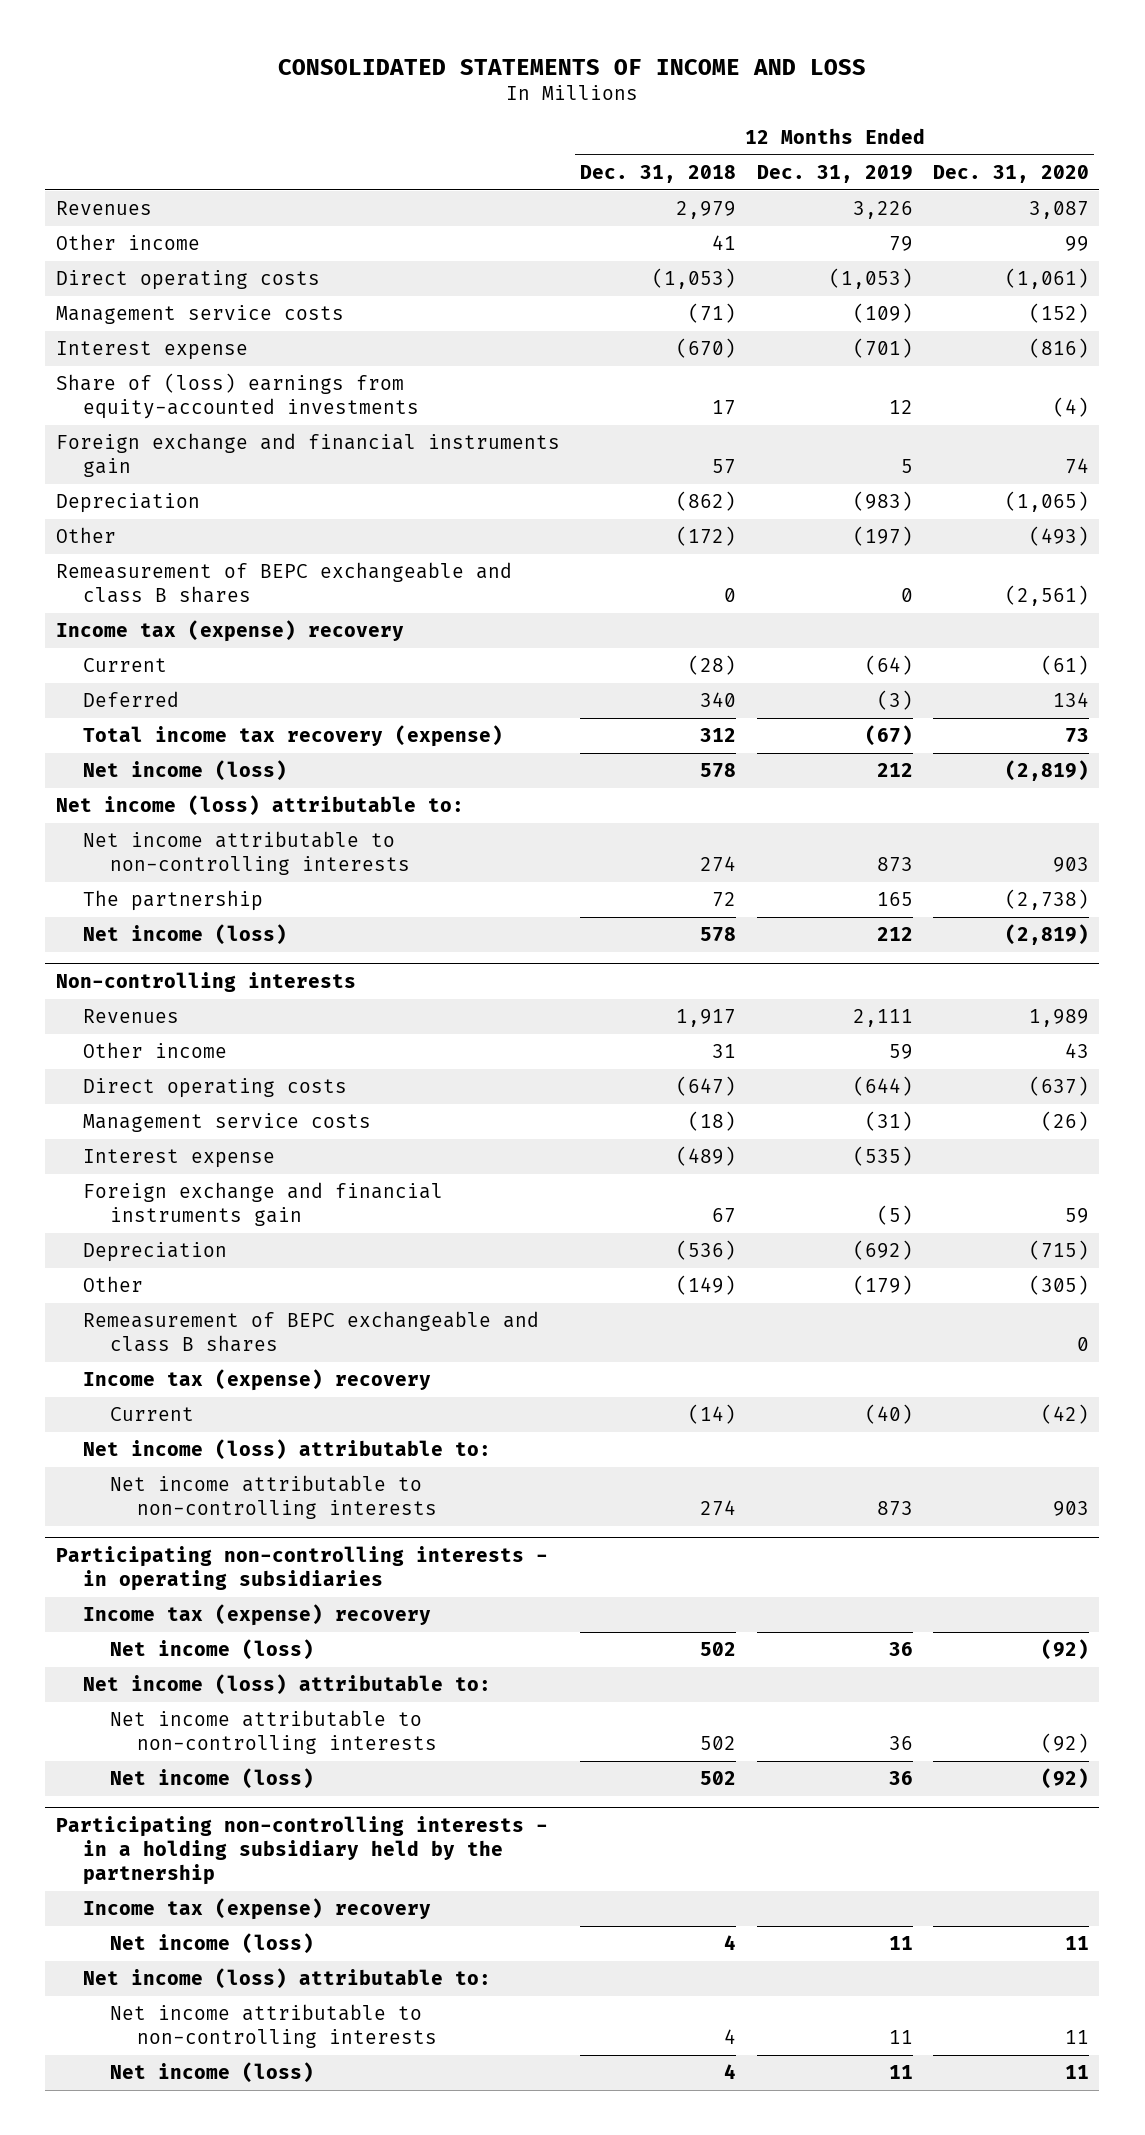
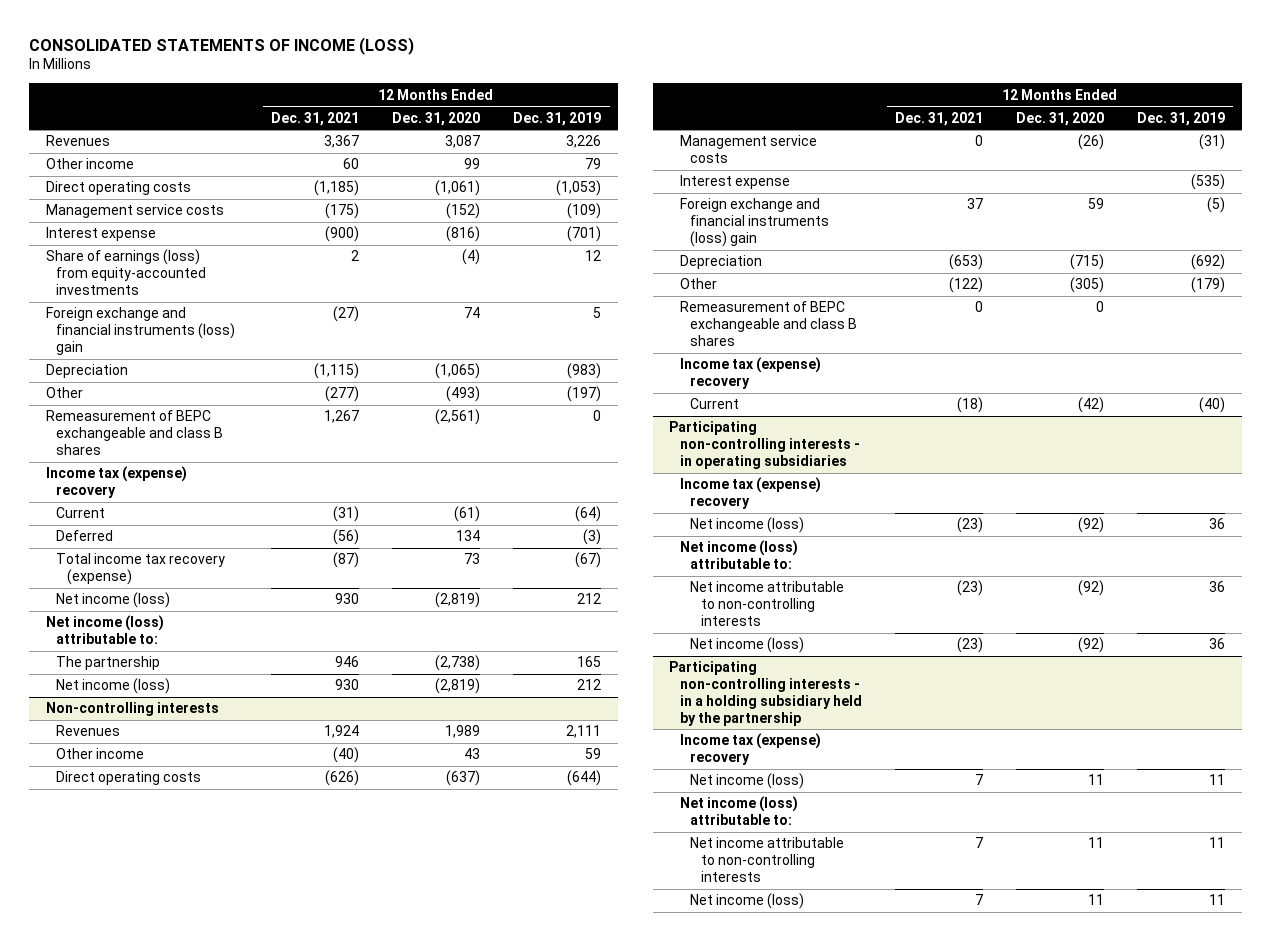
- CONSOLIDATED STATEMENTS OF INCOME AND LOSS
+ CONSOLIDATED STATEMENTS OF INCOME (LOSS)
- | 12 Months Ended Dec. 31, 2018 | 12 Months Ended Dec. 31, 2019 | 12 Months Ended Dec. 31, 2020
+ | 12 Months Ended Dec. 31, 2021 | 12 Months Ended Dec. 31, 2020 | 12 Months Ended Dec. 31, 2019
- Share of (loss) earnings from equity-accounted investments | 17 | 12 | (4)
- Foreign exchange and financial instruments gain | 57 | 5 | 74
+ Share of earnings (loss) from equity-accounted investments | 2 | (4) | 12
+ Foreign exchange and financial instruments (loss) gain | (27) | 74 | 5
- Net income attributable to non-controlling interests | 274 | 873 | 903
@ Non-controlling interests
- Foreign exchange and financial instruments gain | 67 | (5) | 59
+ Foreign exchange and financial instruments (loss) gain | 37 | 59 | (5)
- Net income (loss) attributable to:
- Net income attributable to non-controlling interests | 274 | 873 | 903

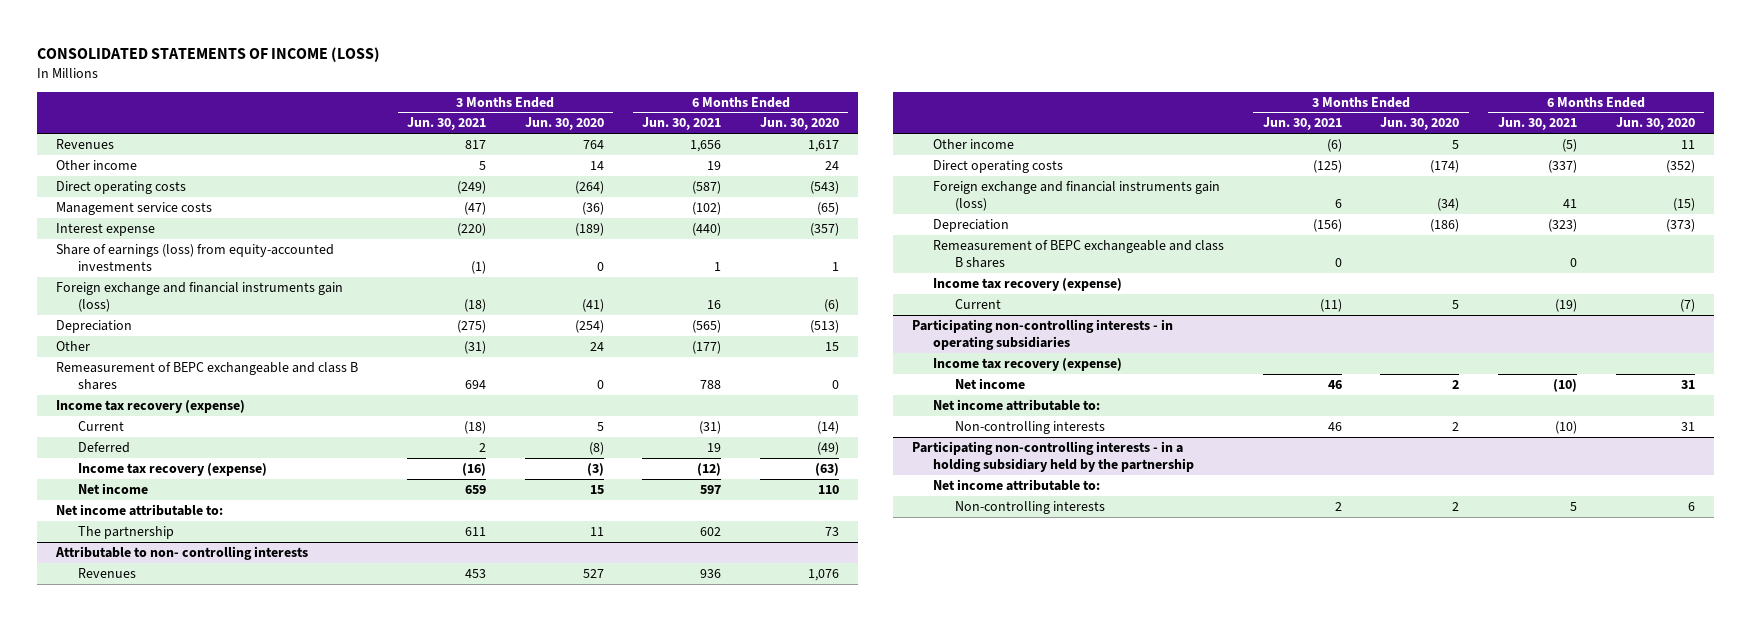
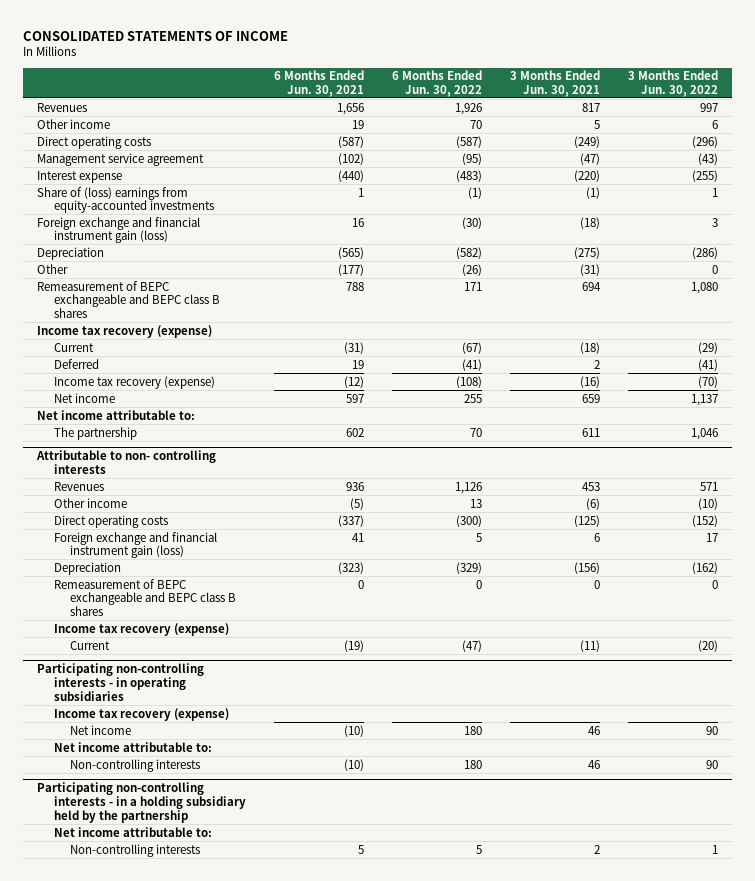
- CONSOLIDATED STATEMENTS OF INCOME (LOSS)
+ CONSOLIDATED STATEMENTS OF INCOME
- | 3 Months Ended Jun. 30, 2021 | 3 Months Ended Jun. 30, 2020 | 6 Months Ended Jun. 30, 2021 | 6 Months Ended Jun. 30, 2020
+ | 6 Months Ended Jun. 30, 2021 | 6 Months Ended Jun. 30, 2022 | 3 Months Ended Jun. 30, 2021 | 3 Months Ended Jun. 30, 2022
- Management service costs | (47) | (36) | (102) | (65)
+ Management service agreement | (102) | (95) | (47) | (43)
- Share of earnings (loss) from equity-accounted investments | (1) | 0 | 1 | 1
- Foreign exchange and financial instruments gain (loss) | (18) | (41) | 16 | (6)
+ Share of (loss) earnings from equity-accounted investments | 1 | (1) | (1) | 1
+ Foreign exchange and financial instrument gain (loss) | 16 | (30) | (18) | 3
- Remeasurement of BEPC exchangeable and class B shares | 694 | 0 | 788 | 0
+ Remeasurement of BEPC exchangeable and BEPC class B shares | 788 | 171 | 694 | 1,080
@ Attributable to non- controlling interests
- Foreign exchange and financial instruments gain (loss) | 6 | (34) | 41 | (15)
+ Foreign exchange and financial instrument gain (loss) | 41 | 5 | 6 | 17
- Remeasurement of BEPC exchangeable and class B shares | 0 | | 0 |
+ Remeasurement of BEPC exchangeable and BEPC class B shares | 0 | 0 | 0 | 0

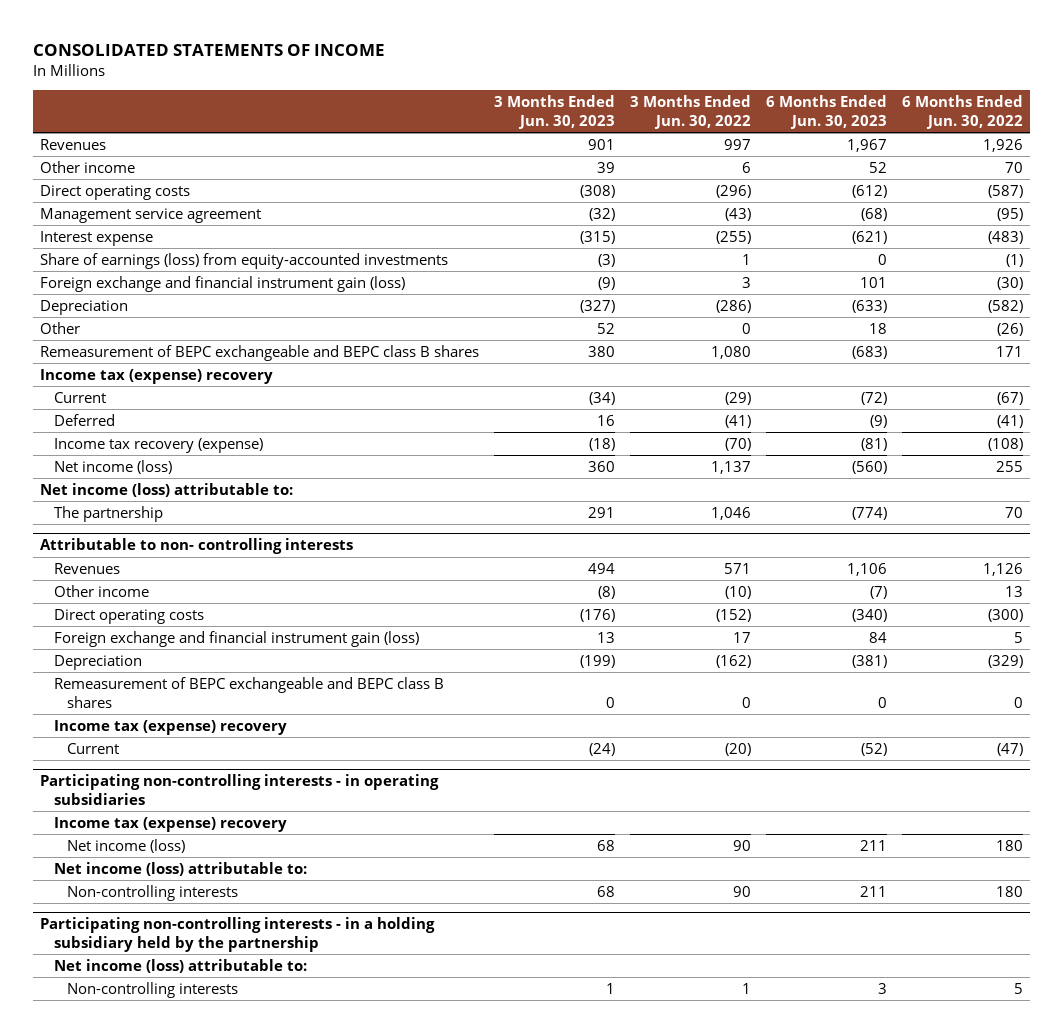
- | 6 Months Ended Jun. 30, 2021 | 6 Months Ended Jun. 30, 2022 | 3 Months Ended Jun. 30, 2021 | 3 Months Ended Jun. 30, 2022
+ | 3 Months Ended Jun. 30, 2023 | 3 Months Ended Jun. 30, 2022 | 6 Months Ended Jun. 30, 2023 | 6 Months Ended Jun. 30, 2022
- Share of (loss) earnings from equity-accounted investments | 1 | (1) | (1) | 1
+ Share of earnings (loss) from equity-accounted investments | (3) | 1 | 0 | (1)
- Income tax recovery (expense)
+ Income tax (expense) recovery
- Net income | 597 | 255 | 659 | 1,137
- Net income attributable to:
+ Net income (loss) | 360 | 1,137 | (560) | 255
+ Net income (loss) attributable to:
@ Attributable to non- controlling interests
- Income tax recovery (expense)
+ Income tax (expense) recovery
@ Participating non-controlling interests - in operating subsidiaries
- Income tax recovery (expense)
- Net income | (10) | 180 | 46 | 90
- Net income attributable to:
+ Income tax (expense) recovery
+ Net income (loss) | 68 | 90 | 211 | 180
+ Net income (loss) attributable to:
@ Participating non-controlling interests - in a holding subsidiary held by the partnership
- Net income attributable to:
+ Net income (loss) attributable to:

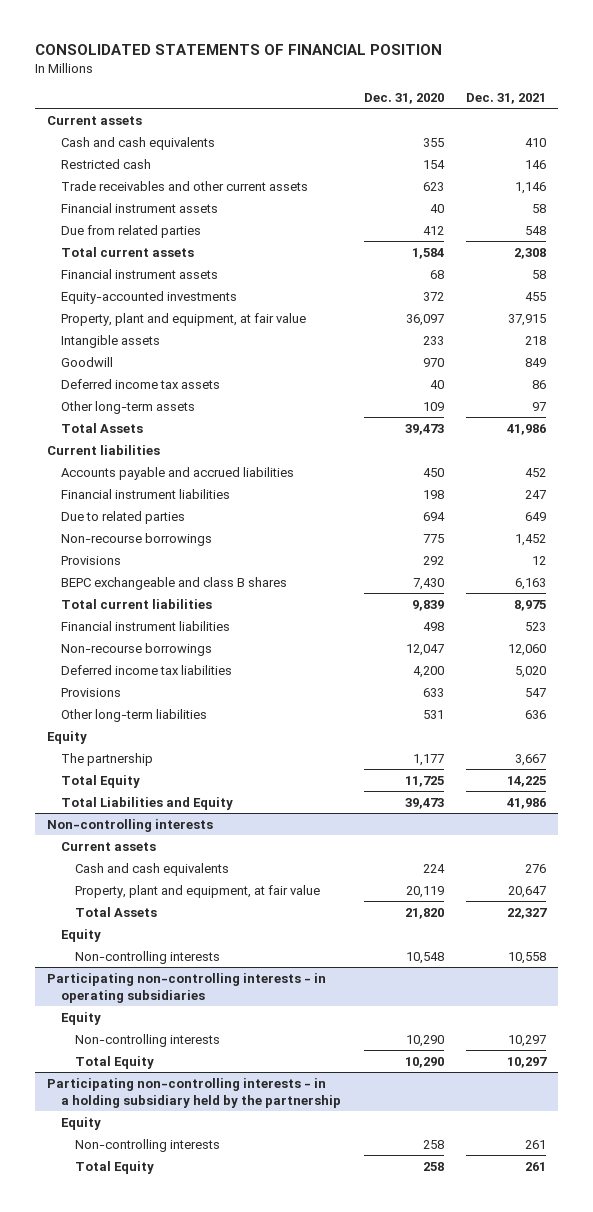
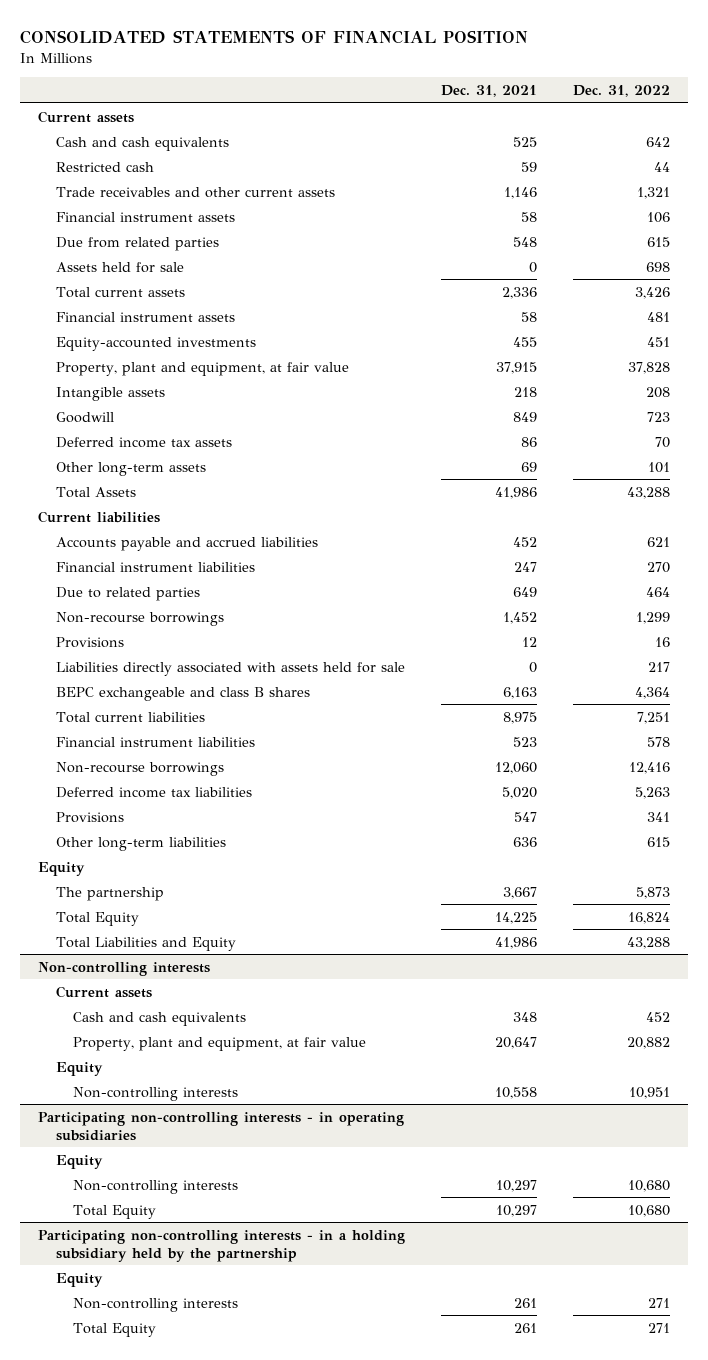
- | Dec. 31, 2020 | Dec. 31, 2021
+ | Dec. 31, 2021 | Dec. 31, 2022
- Cash and cash equivalents | 355 | 410
- Restricted cash | 154 | 146
+ Cash and cash equivalents | 525 | 642
+ Restricted cash | 59 | 44
- Total current assets | 1,584 | 2,308
+ Assets held for sale | 0 | 698
+ Total current assets | 2,336 | 3,426
- Other long-term assets | 109 | 97
+ Other long-term assets | 69 | 101
+ Liabilities directly associated with assets held for sale | 0 | 217
@ Non-controlling interests
- Cash and cash equivalents | 224 | 276
+ Cash and cash equivalents | 348 | 452
- Total Assets | 21,820 | 22,327

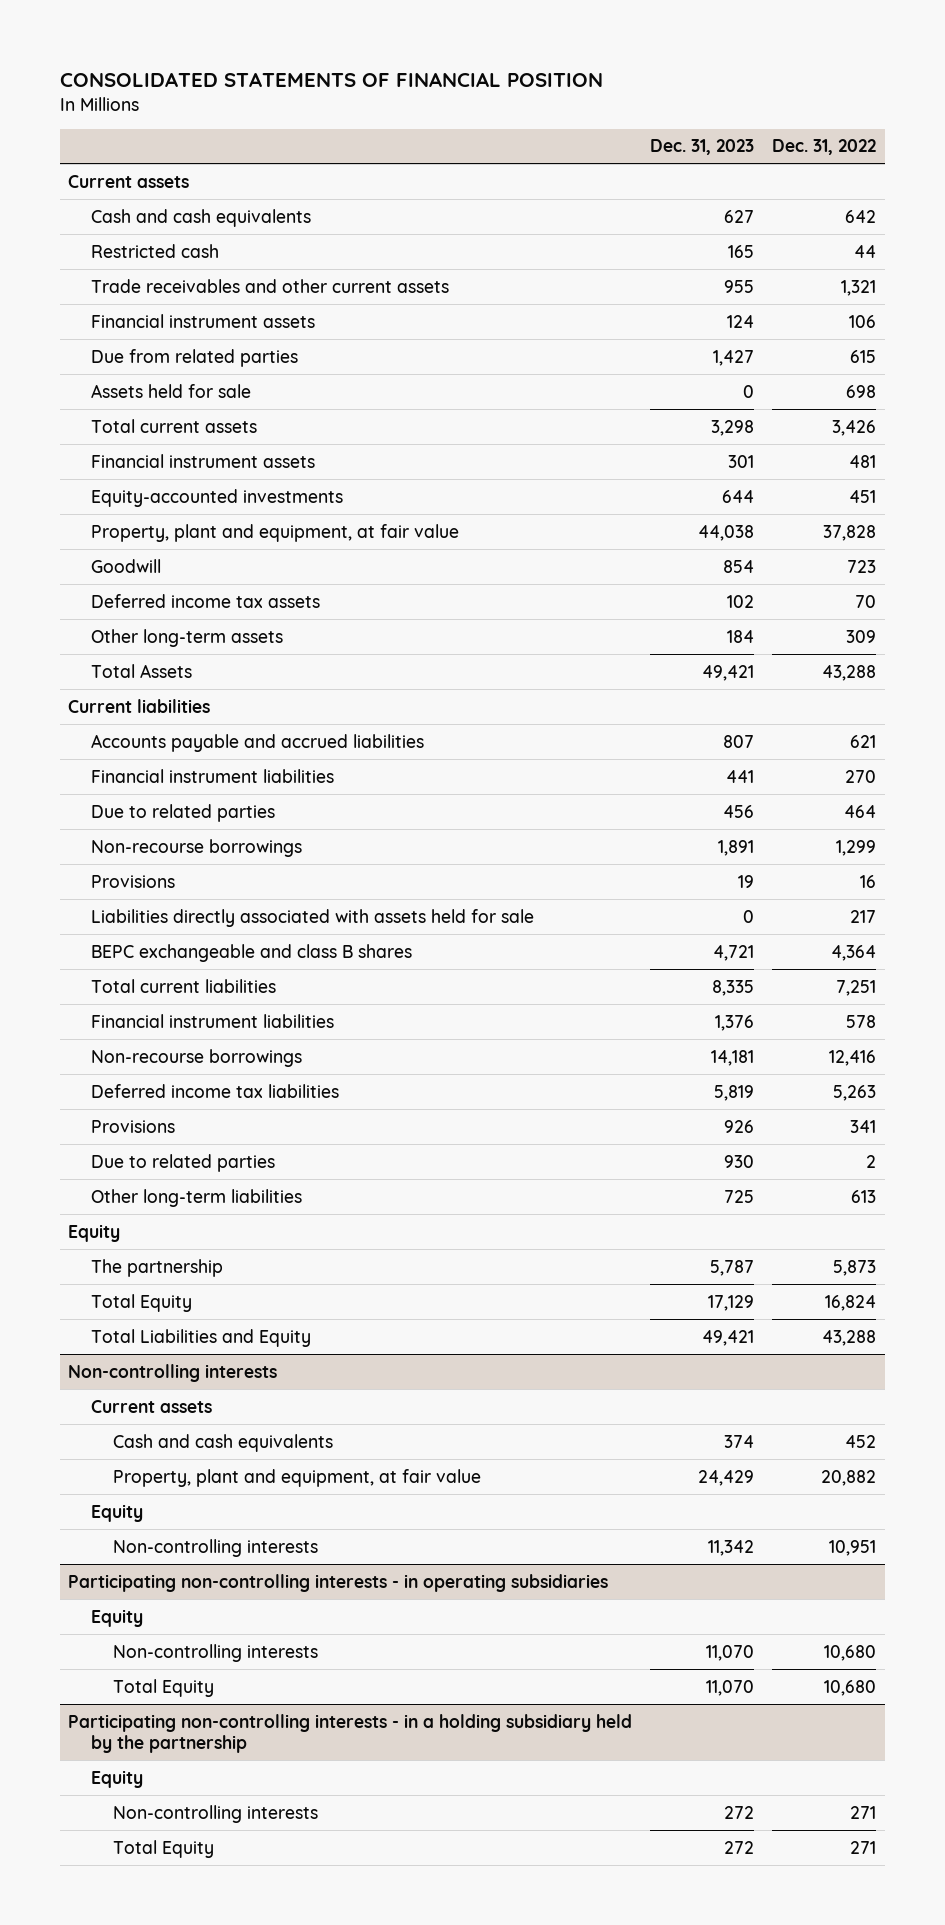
- | Dec. 31, 2021 | Dec. 31, 2022
+ | Dec. 31, 2023 | Dec. 31, 2022
- Intangible assets | 218 | 208
- Other long-term assets | 69 | 101
+ Other long-term assets | 184 | 309
- Other long-term liabilities | 636 | 615
+ Due to related parties | 930 | 2
+ Other long-term liabilities | 725 | 613

